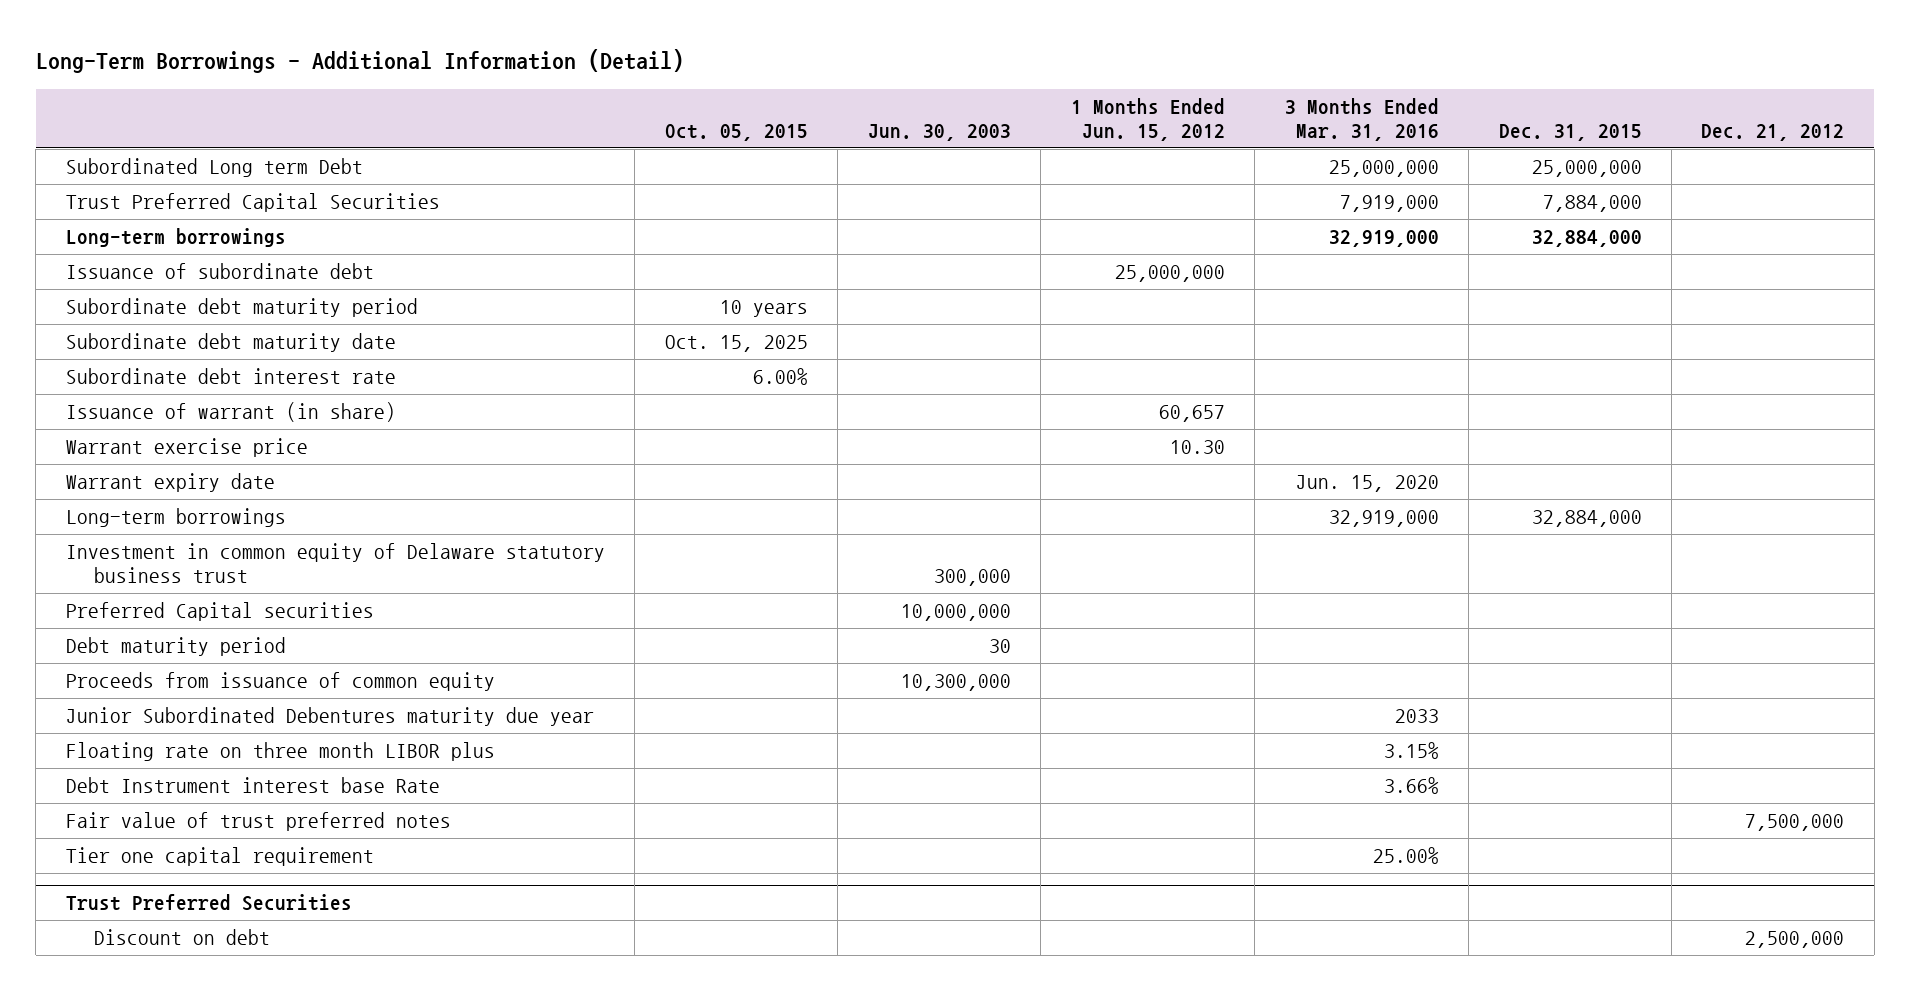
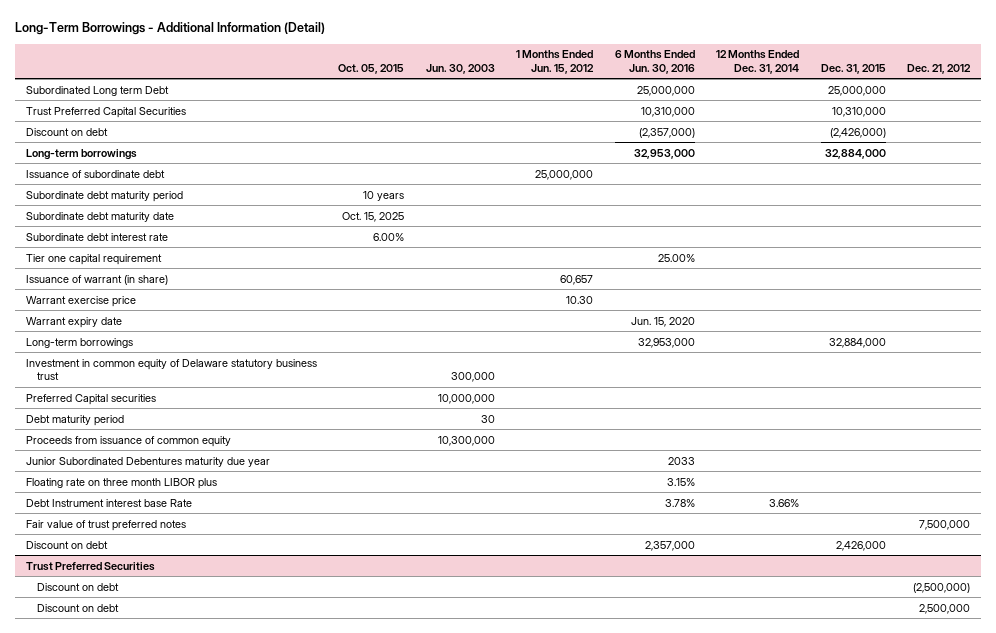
- | Oct. 05, 2015 | Jun. 30, 2003 | 1 Months Ended Jun. 15, 2012 | 3 Months Ended Mar. 31, 2016 | Dec. 31, 2015 | Dec. 21, 2012
+ | Oct. 05, 2015 | Jun. 30, 2003 | 1 Months Ended Jun. 15, 2012 | 6 Months Ended Jun. 30, 2016 | 12 Months Ended Dec. 31, 2014 | Dec. 31, 2015 | Dec. 21, 2012
- Trust Preferred Capital Securities | | | | 7,919,000 | 7,884,000 |
+ Trust Preferred Capital Securities | | | | 10,310,000 | | 10,310,000 |
+ Discount on debt | | | | (2,357,000) | | (2,426,000) |
moved up: Tier one capital requirement | | | | 25.00% | | |
+ Discount on debt | | | | 2,357,000 | | 2,426,000 |
@ Trust Preferred Securities
+ Discount on debt | | | | | | | (2,500,000)

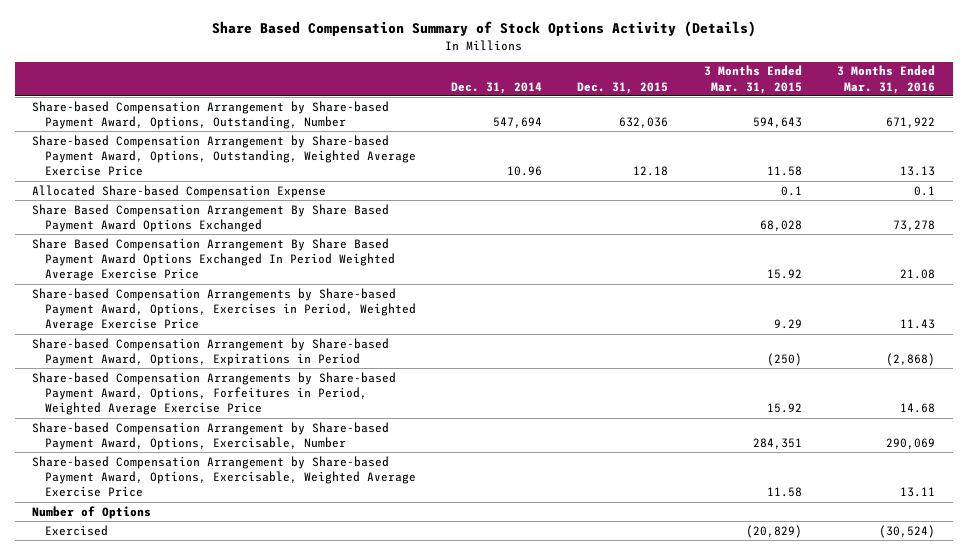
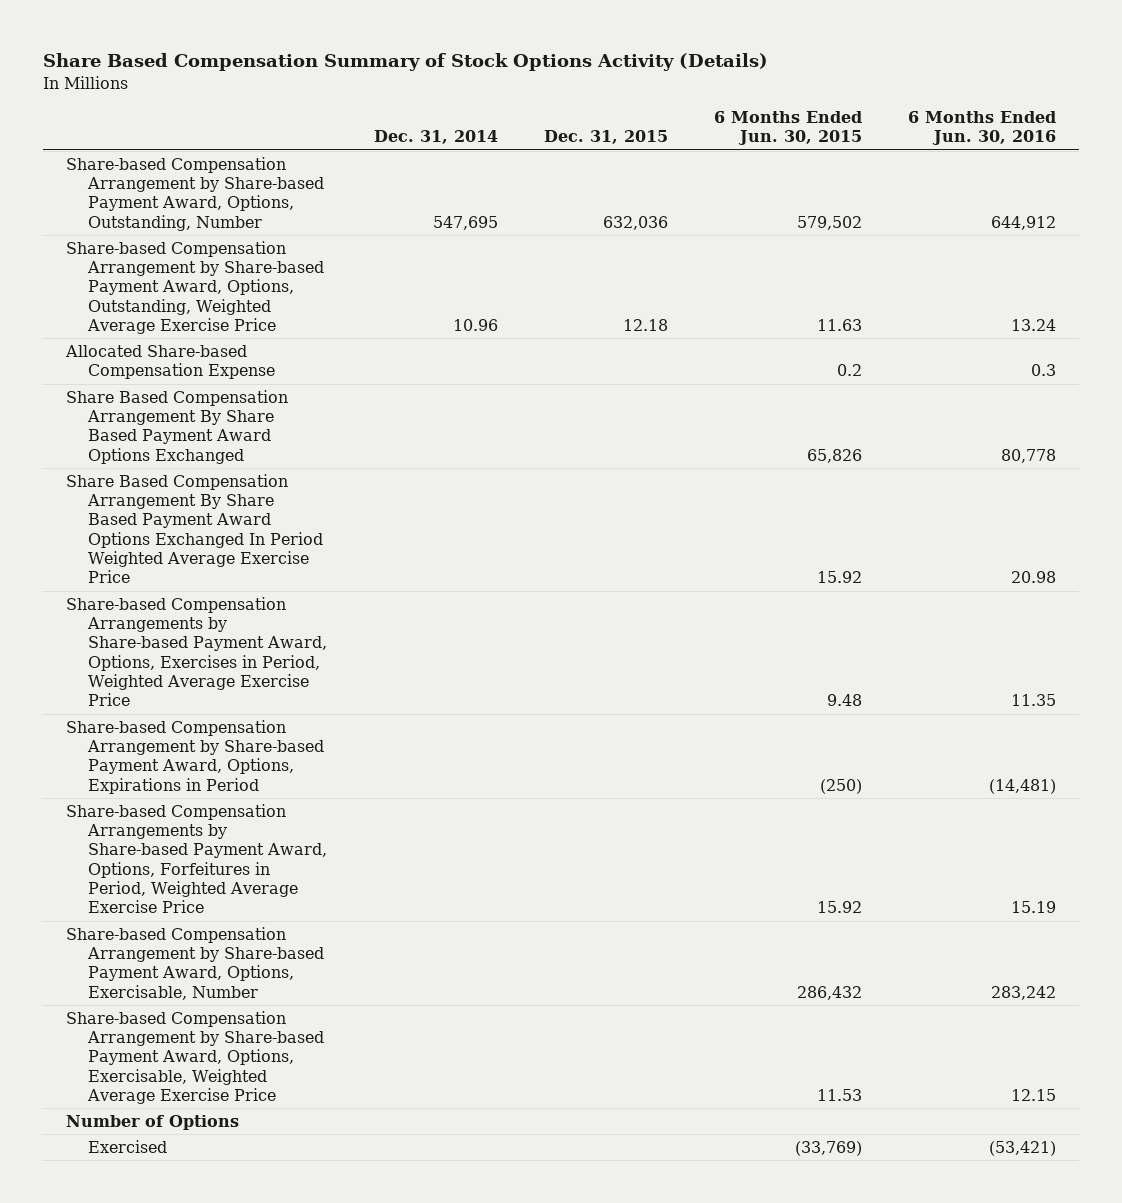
- | Dec. 31, 2014 | Dec. 31, 2015 | 3 Months Ended Mar. 31, 2015 | 3 Months Ended Mar. 31, 2016
+ | Dec. 31, 2014 | Dec. 31, 2015 | 6 Months Ended Jun. 30, 2015 | 6 Months Ended Jun. 30, 2016
- Share-based Compensation Arrangement by Share-based Payment Award, Options, Outstanding, Number | 547,694 | 632,036 | 594,643 | 671,922
+ Share-based Compensation Arrangement by Share-based Payment Award, Options, Outstanding, Number | 547,695 | 632,036 | 579,502 | 644,912

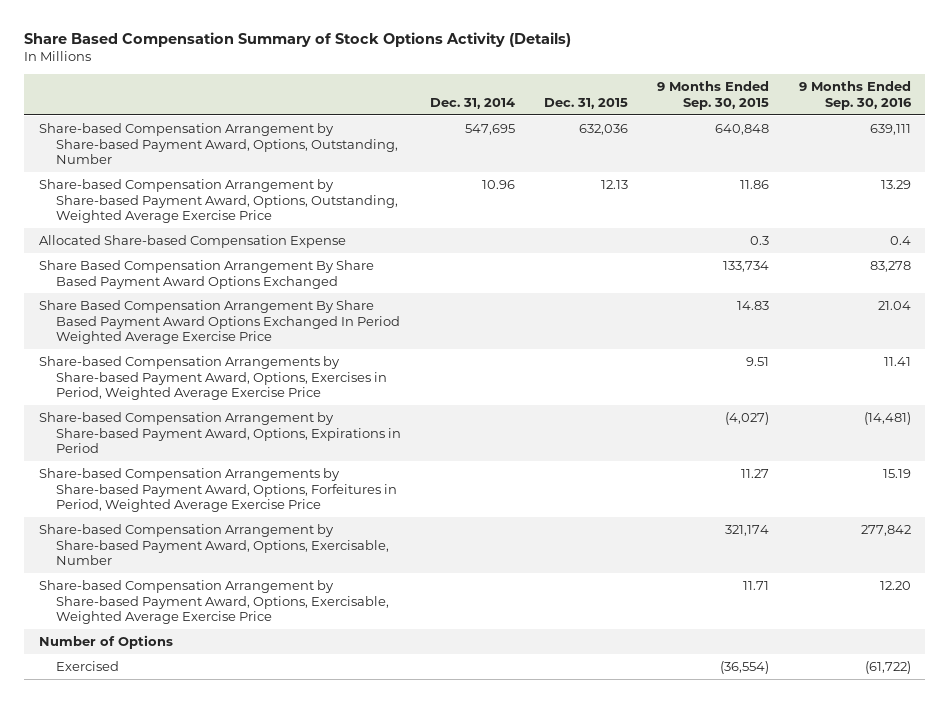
- | Dec. 31, 2014 | Dec. 31, 2015 | 6 Months Ended Jun. 30, 2015 | 6 Months Ended Jun. 30, 2016
+ | Dec. 31, 2014 | Dec. 31, 2015 | 9 Months Ended Sep. 30, 2015 | 9 Months Ended Sep. 30, 2016
- Share-based Compensation Arrangement by Share-based Payment Award, Options, Outstanding, Weighted Average Exercise Price | 10.96 | 12.18 | 11.63 | 13.24
+ Share-based Compensation Arrangement by Share-based Payment Award, Options, Outstanding, Weighted Average Exercise Price | 10.96 | 12.13 | 11.86 | 13.29

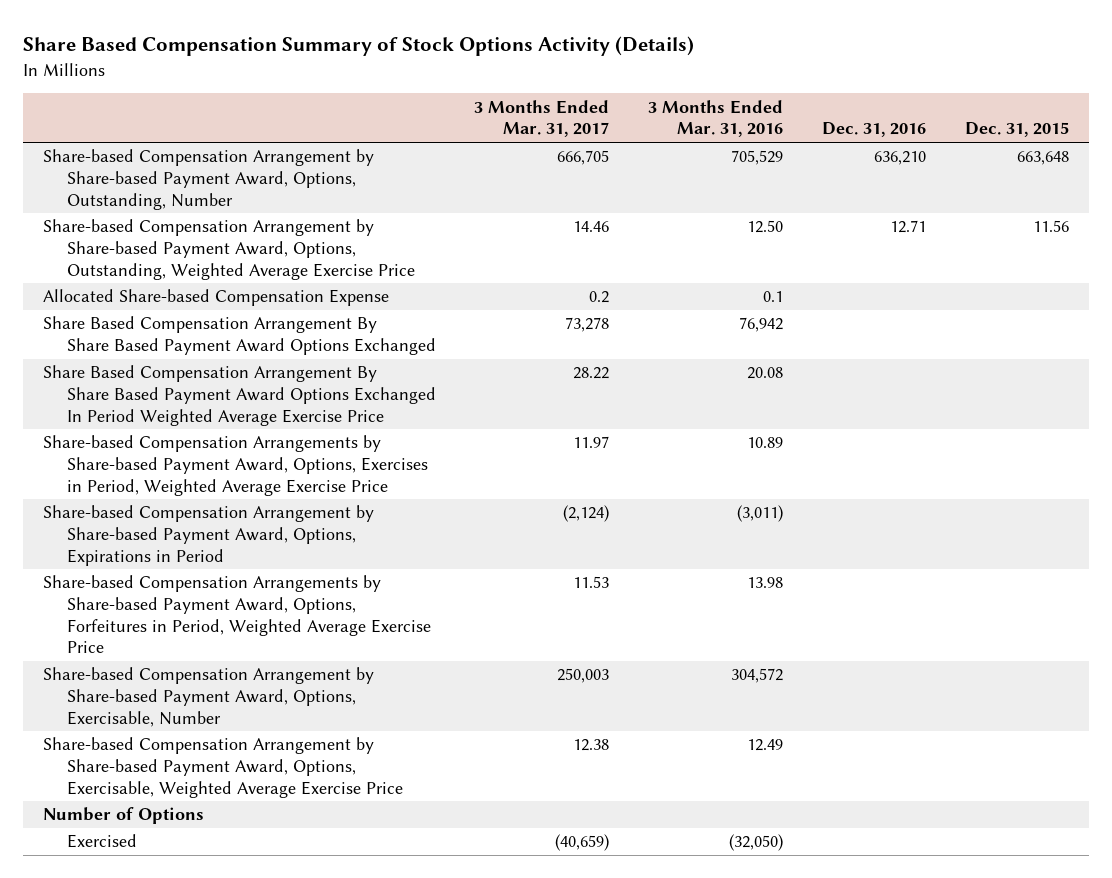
- | Dec. 31, 2014 | Dec. 31, 2015 | 9 Months Ended Sep. 30, 2015 | 9 Months Ended Sep. 30, 2016
+ | 3 Months Ended Mar. 31, 2017 | 3 Months Ended Mar. 31, 2016 | Dec. 31, 2016 | Dec. 31, 2015
- Share-based Compensation Arrangement by Share-based Payment Award, Options, Outstanding, Number | 547,695 | 632,036 | 640,848 | 639,111
- Share-based Compensation Arrangement by Share-based Payment Award, Options, Outstanding, Weighted Average Exercise Price | 10.96 | 12.13 | 11.86 | 13.29
+ Share-based Compensation Arrangement by Share-based Payment Award, Options, Outstanding, Number | 666,705 | 705,529 | 636,210 | 663,648
+ Share-based Compensation Arrangement by Share-based Payment Award, Options, Outstanding, Weighted Average Exercise Price | 14.46 | 12.50 | 12.71 | 11.56

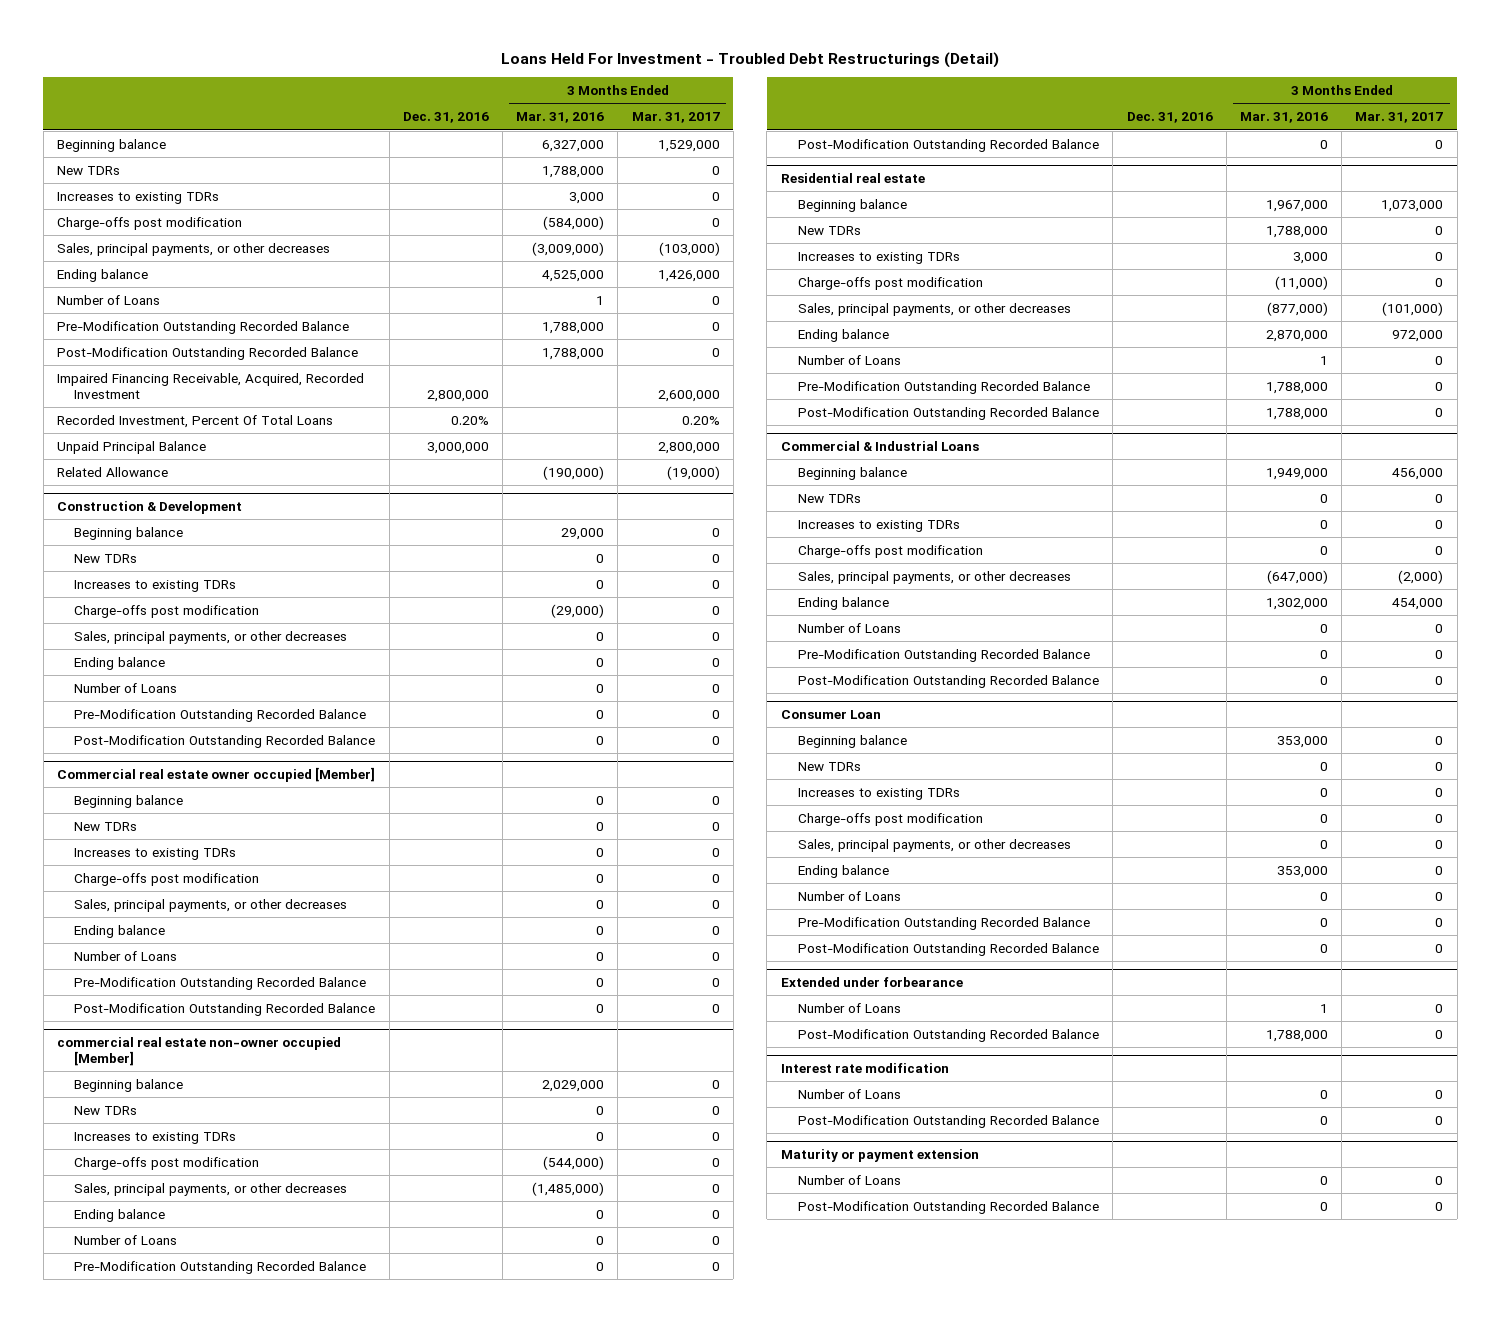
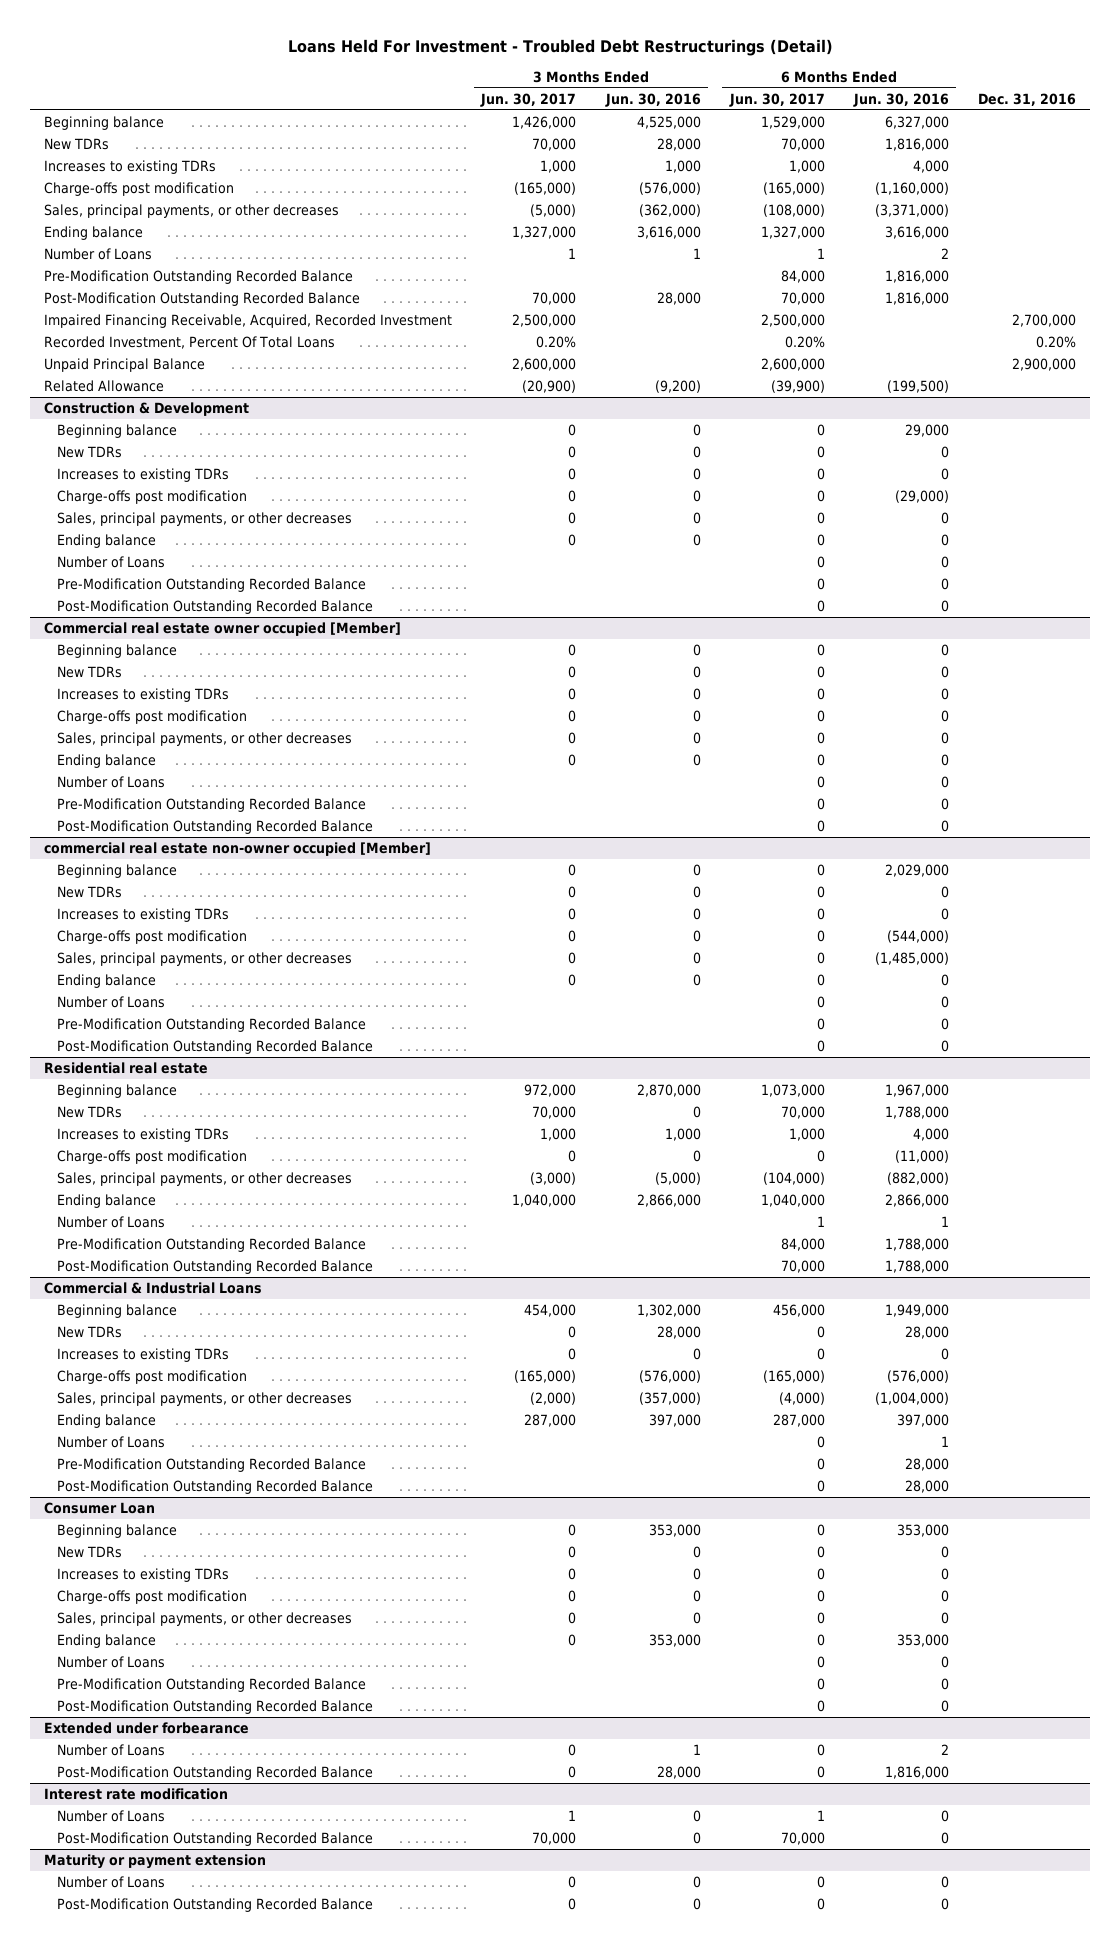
- | Dec. 31, 2016 | 3 Months Ended Mar. 31, 2016 | 3 Months Ended Mar. 31, 2017
+ | 3 Months Ended Jun. 30, 2017 | 3 Months Ended Jun. 30, 2016 | 6 Months Ended Jun. 30, 2017 | 6 Months Ended Jun. 30, 2016 | Dec. 31, 2016
- Impaired Financing Receivable, Acquired, Recorded Investment | 2,800,000 | | 2,600,000
+ Impaired Financing Receivable, Acquired, Recorded Investment | 2,500,000 | | 2,500,000 | | 2,700,000
- Unpaid Principal Balance | 3,000,000 | | 2,800,000
+ Unpaid Principal Balance | 2,600,000 | | 2,600,000 | | 2,900,000

